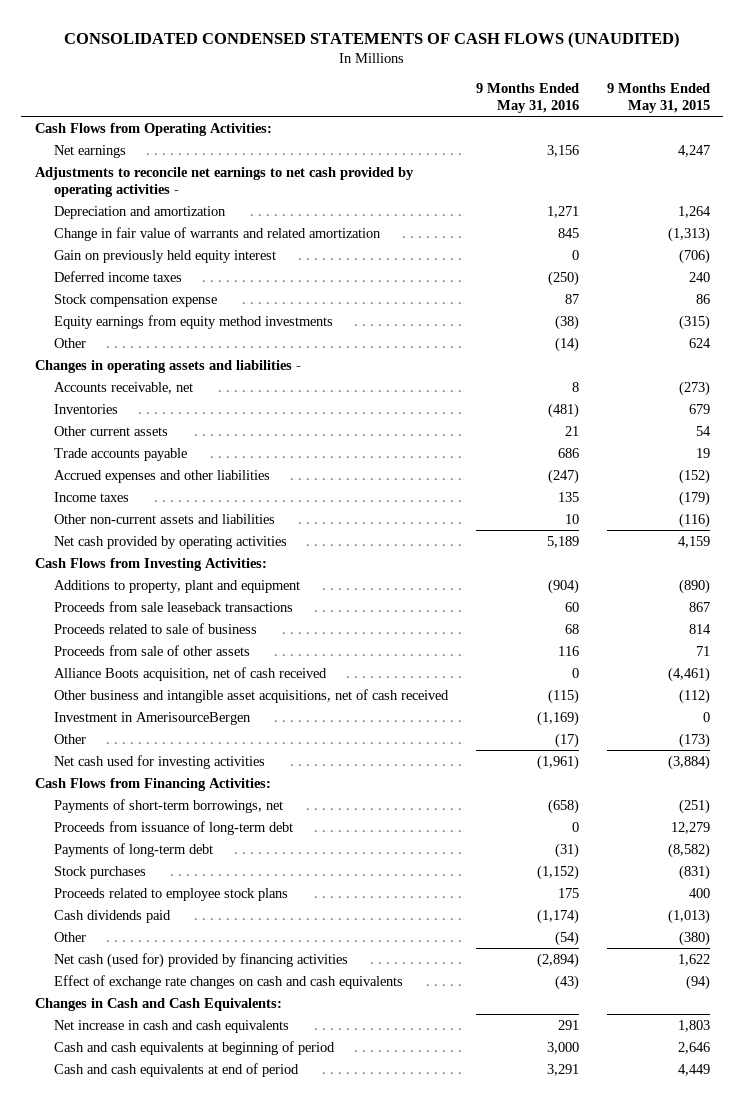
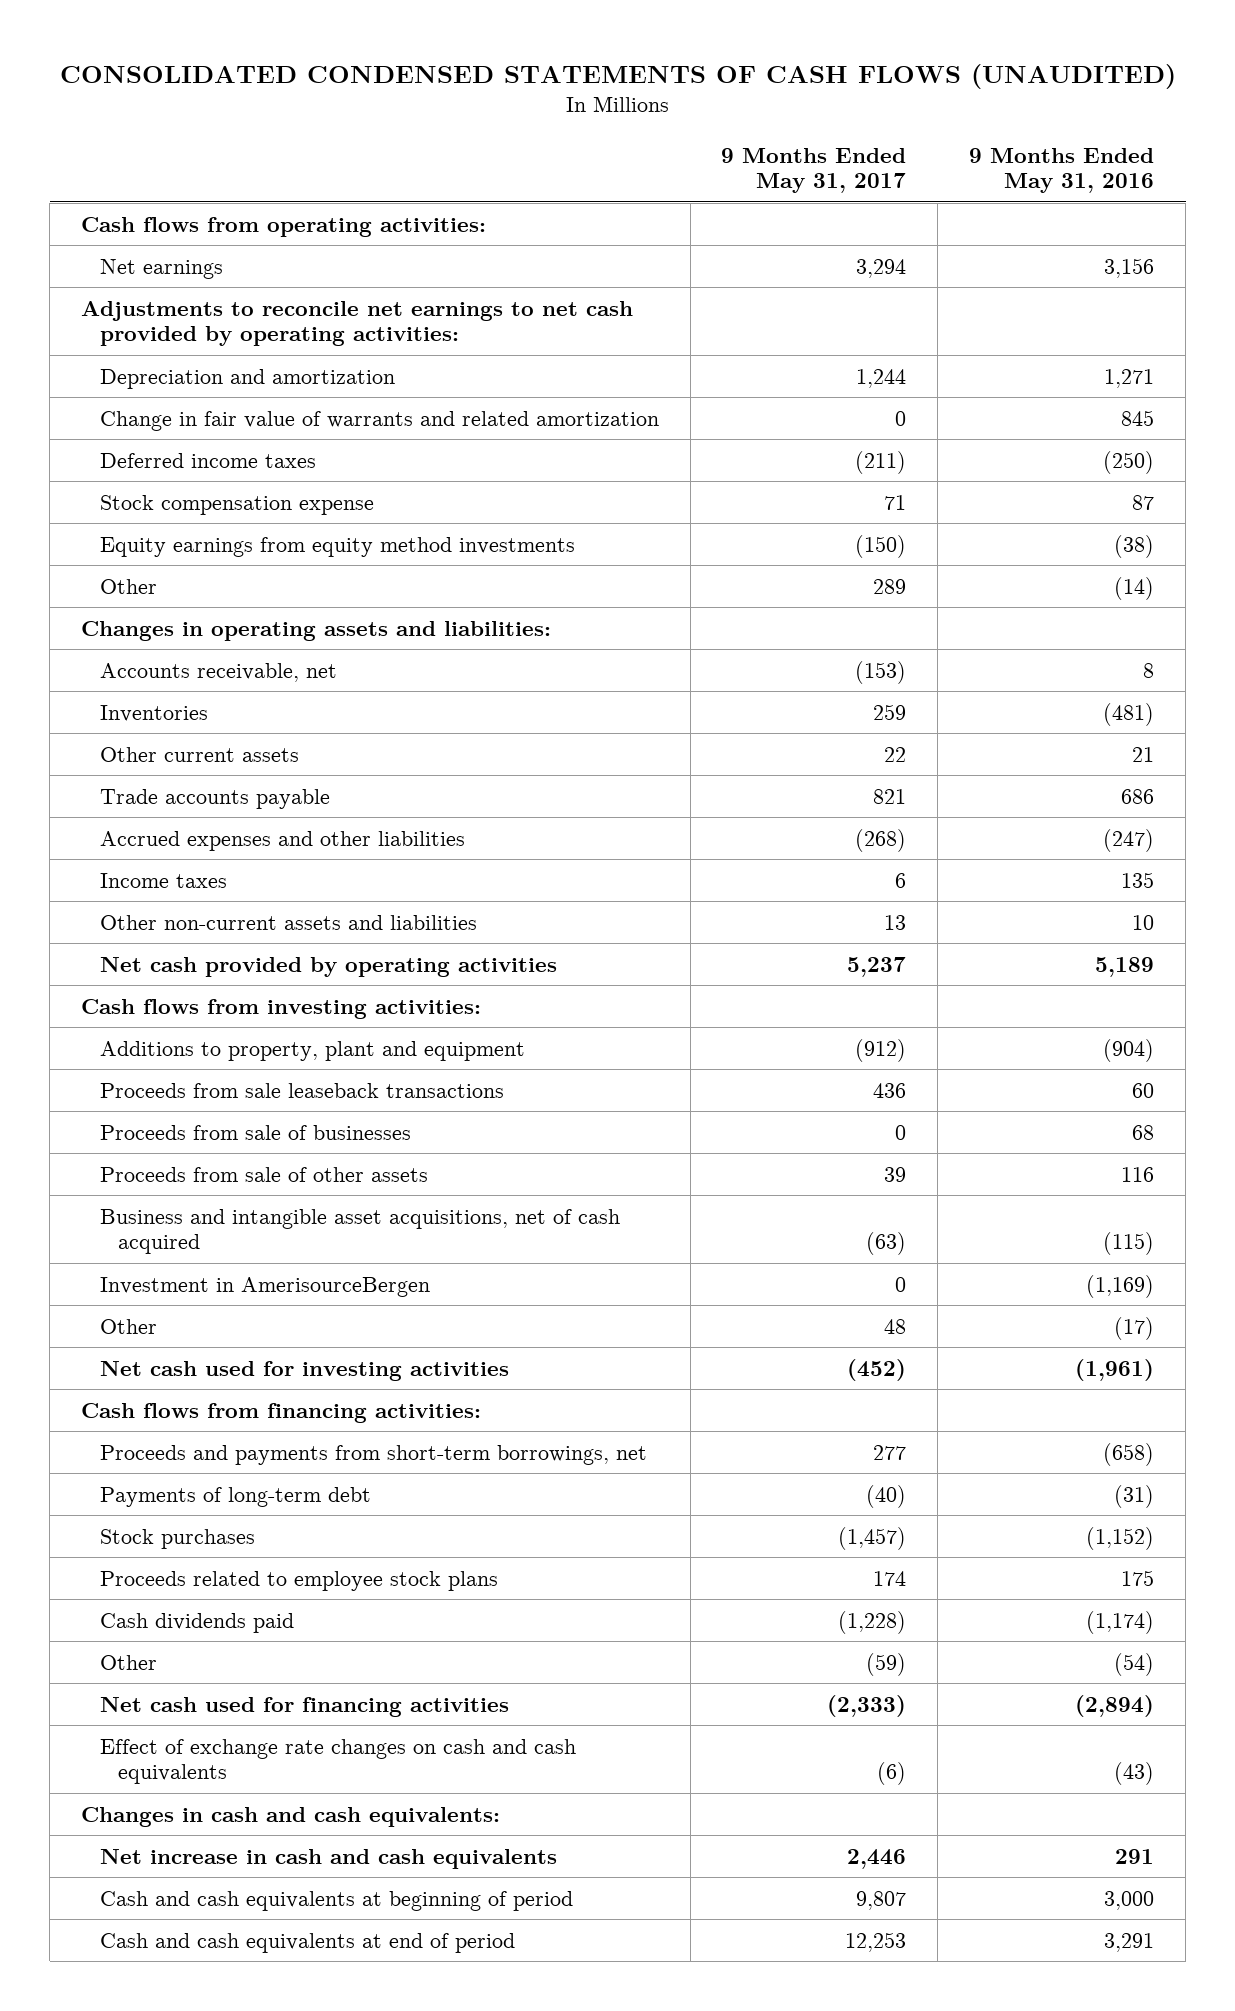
- | 9 Months Ended May 31, 2016 | 9 Months Ended May 31, 2015
+ | 9 Months Ended May 31, 2017 | 9 Months Ended May 31, 2016
- Cash Flows from Operating Activities:
+ Cash flows from operating activities:
- Adjustments to reconcile net earnings to net cash provided by operating activities -
+ Adjustments to reconcile net earnings to net cash provided by operating activities:
- Gain on previously held equity interest | 0 | (706)
- Changes in operating assets and liabilities -
+ Changes in operating assets and liabilities:
- Cash Flows from Investing Activities:
+ Cash flows from investing activities:
- Proceeds related to sale of business | 68 | 814
+ Proceeds from sale of businesses | 0 | 68
- Alliance Boots acquisition, net of cash received | 0 | (4,461)
- Other business and intangible asset acquisitions, net of cash received | (115) | (112)
+ Business and intangible asset acquisitions, net of cash acquired | (63) | (115)
- Cash Flows from Financing Activities:
- Payments of short-term borrowings, net | (658) | (251)
- Proceeds from issuance of long-term debt | 0 | 12,279
+ Cash flows from financing activities:
+ Proceeds and payments from short-term borrowings, net | 277 | (658)
- Net cash (used for) provided by financing activities | (2,894) | 1,622
+ Net cash used for financing activities | (2,333) | (2,894)
- Changes in Cash and Cash Equivalents:
+ Changes in cash and cash equivalents:

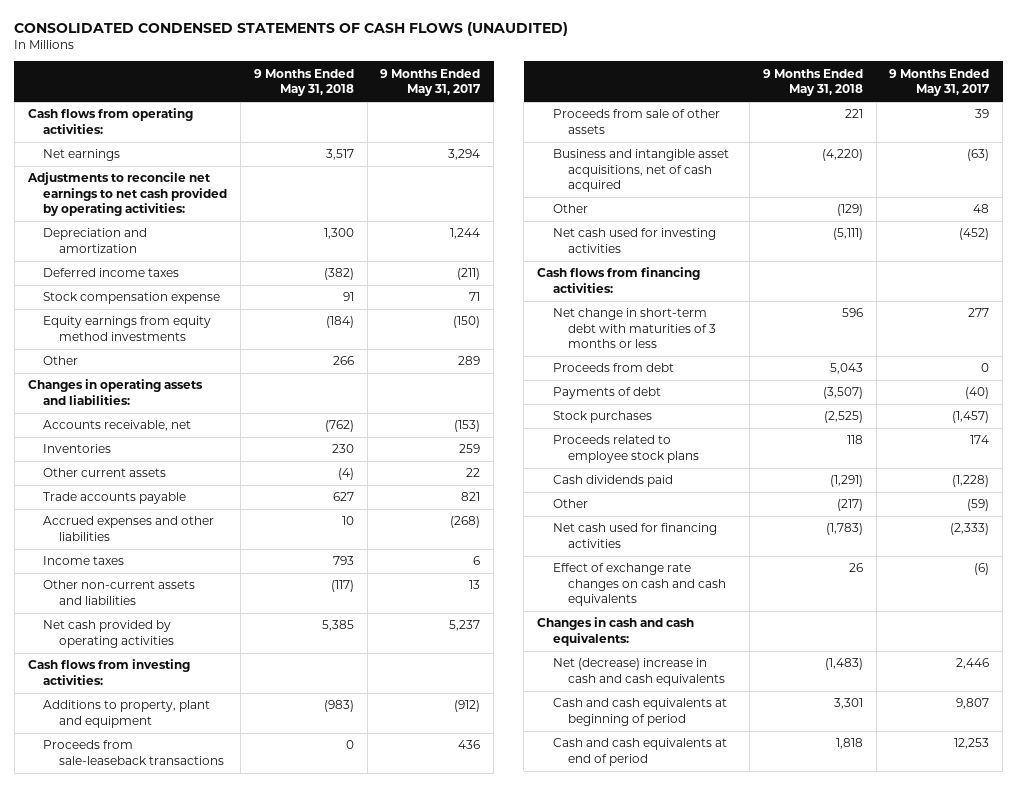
- | 9 Months Ended May 31, 2017 | 9 Months Ended May 31, 2016
+ | 9 Months Ended May 31, 2018 | 9 Months Ended May 31, 2017
- Change in fair value of warrants and related amortization | 0 | 845
- Proceeds from sale leaseback transactions | 436 | 60
- Proceeds from sale of businesses | 0 | 68
+ Proceeds from sale-leaseback transactions | 0 | 436
- Investment in AmerisourceBergen | 0 | (1,169)
- Proceeds and payments from short-term borrowings, net | 277 | (658)
- Payments of long-term debt | (40) | (31)
+ Net change in short-term debt with maturities of 3 months or less | 596 | 277
+ Proceeds from debt | 5,043 | 0
+ Payments of debt | (3,507) | (40)
- Net increase in cash and cash equivalents | 2,446 | 291
+ Net (decrease) increase in cash and cash equivalents | (1,483) | 2,446

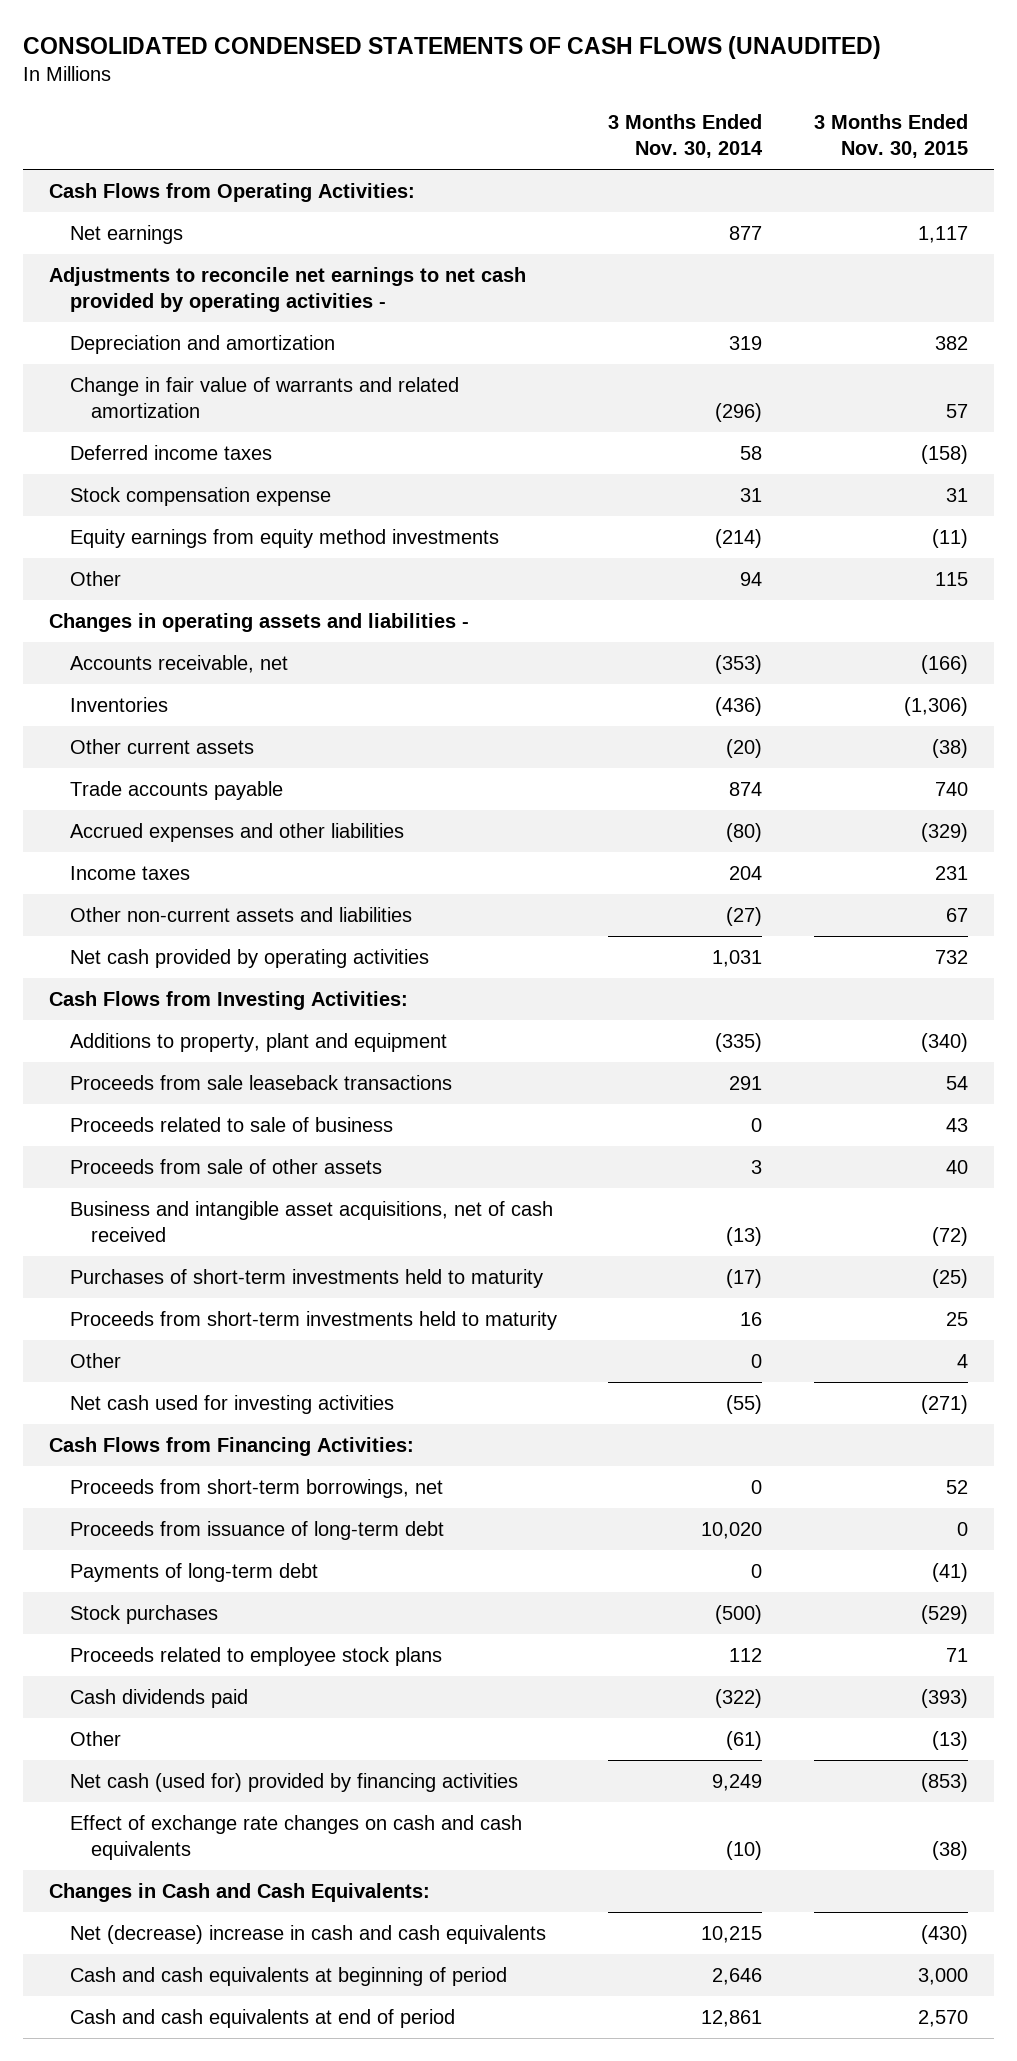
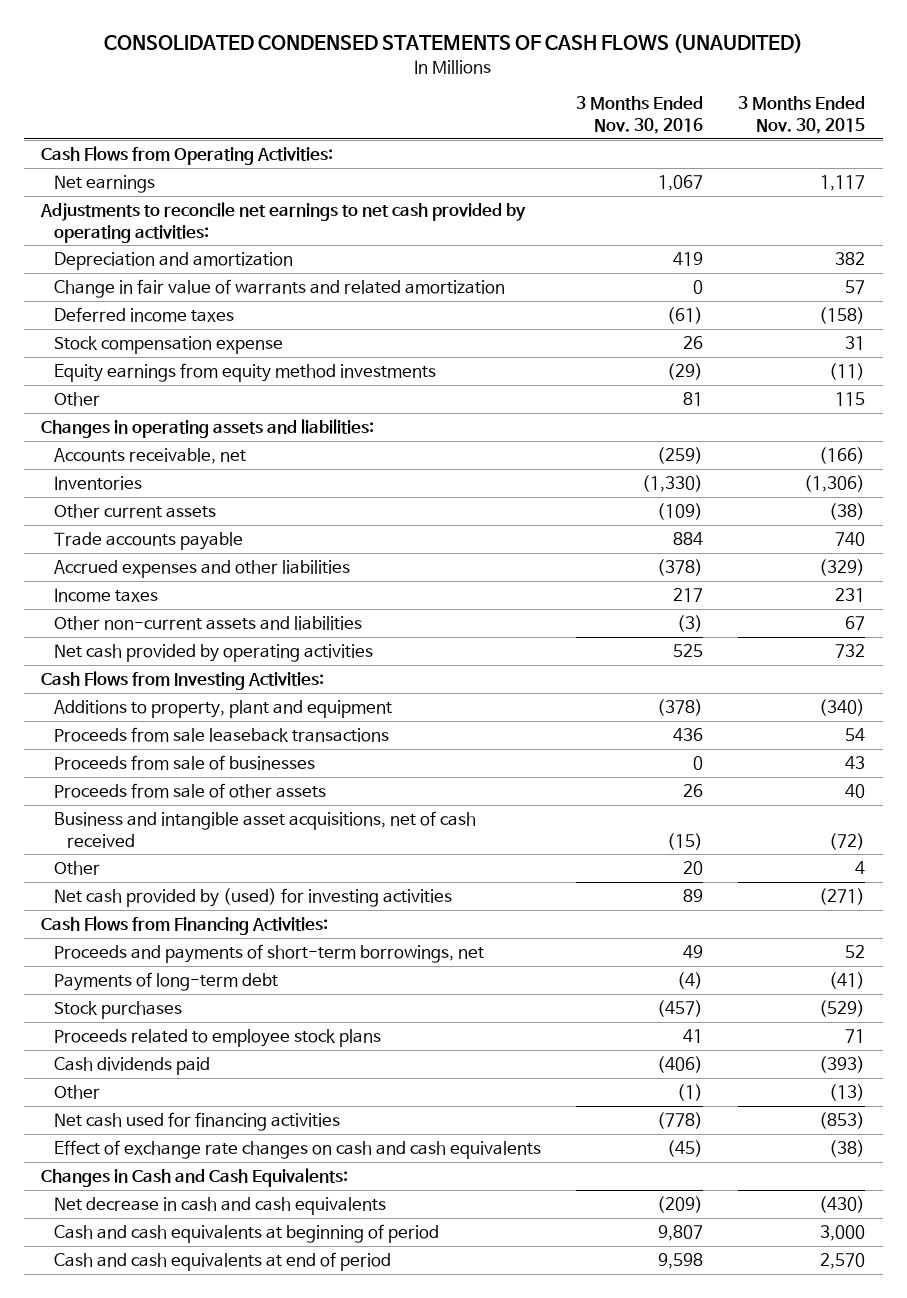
- | 3 Months Ended Nov. 30, 2014 | 3 Months Ended Nov. 30, 2015
+ | 3 Months Ended Nov. 30, 2016 | 3 Months Ended Nov. 30, 2015
- Adjustments to reconcile net earnings to net cash provided by operating activities -
+ Adjustments to reconcile net earnings to net cash provided by operating activities:
- Changes in operating assets and liabilities -
+ Changes in operating assets and liabilities:
- Proceeds related to sale of business | 0 | 43
+ Proceeds from sale of businesses | 0 | 43
- Purchases of short-term investments held to maturity | (17) | (25)
- Proceeds from short-term investments held to maturity | 16 | 25
- Net cash used for investing activities | (55) | (271)
+ Net cash provided by (used) for investing activities | 89 | (271)
- Proceeds from short-term borrowings, net | 0 | 52
- Proceeds from issuance of long-term debt | 10,020 | 0
+ Proceeds and payments of short-term borrowings, net | 49 | 52
- Net cash (used for) provided by financing activities | 9,249 | (853)
+ Net cash used for financing activities | (778) | (853)
- Net (decrease) increase in cash and cash equivalents | 10,215 | (430)
+ Net decrease in cash and cash equivalents | (209) | (430)

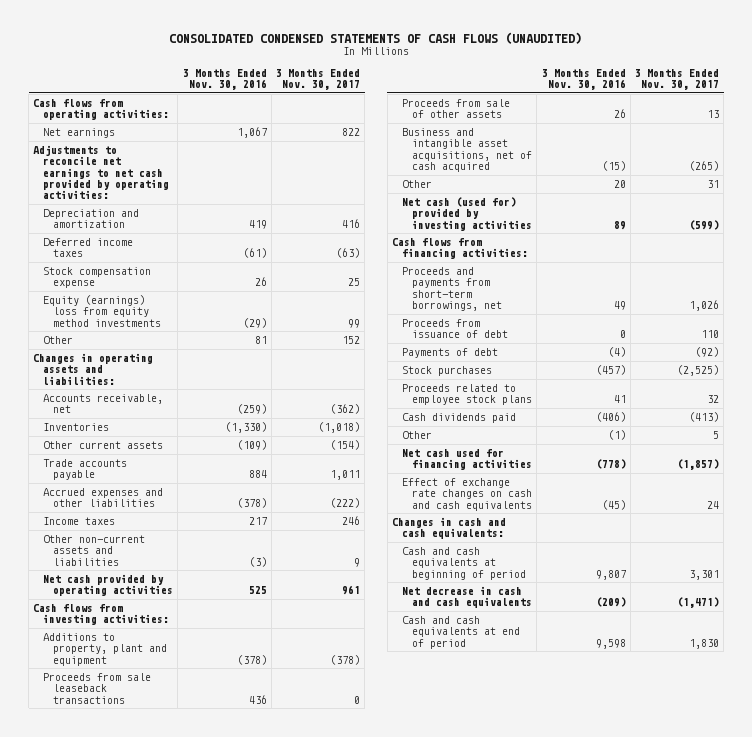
- | 3 Months Ended Nov. 30, 2016 | 3 Months Ended Nov. 30, 2015
+ | 3 Months Ended Nov. 30, 2016 | 3 Months Ended Nov. 30, 2017
- Cash Flows from Operating Activities:
+ Cash flows from operating activities:
- Change in fair value of warrants and related amortization | 0 | 57
- Equity earnings from equity method investments | (29) | (11)
+ Equity (earnings) loss from equity method investments | (29) | 99
- Cash Flows from Investing Activities:
+ Cash flows from investing activities:
- Proceeds from sale of businesses | 0 | 43
- Business and intangible asset acquisitions, net of cash received | (15) | (72)
+ Business and intangible asset acquisitions, net of cash acquired | (15) | (265)
- Net cash provided by (used) for investing activities | 89 | (271)
- Cash Flows from Financing Activities:
- Proceeds and payments of short-term borrowings, net | 49 | 52
- Payments of long-term debt | (4) | (41)
+ Net cash (used for) provided by investing activities | 89 | (599)
+ Cash flows from financing activities:
+ Proceeds and payments from short-term borrowings, net | 49 | 1,026
+ Proceeds from issuance of debt | 0 | 110
+ Payments of debt | (4) | (92)
- Changes in Cash and Cash Equivalents:
+ Changes in cash and cash equivalents:
moved down: Net decrease in cash and cash equivalents | (209) | (1,471)

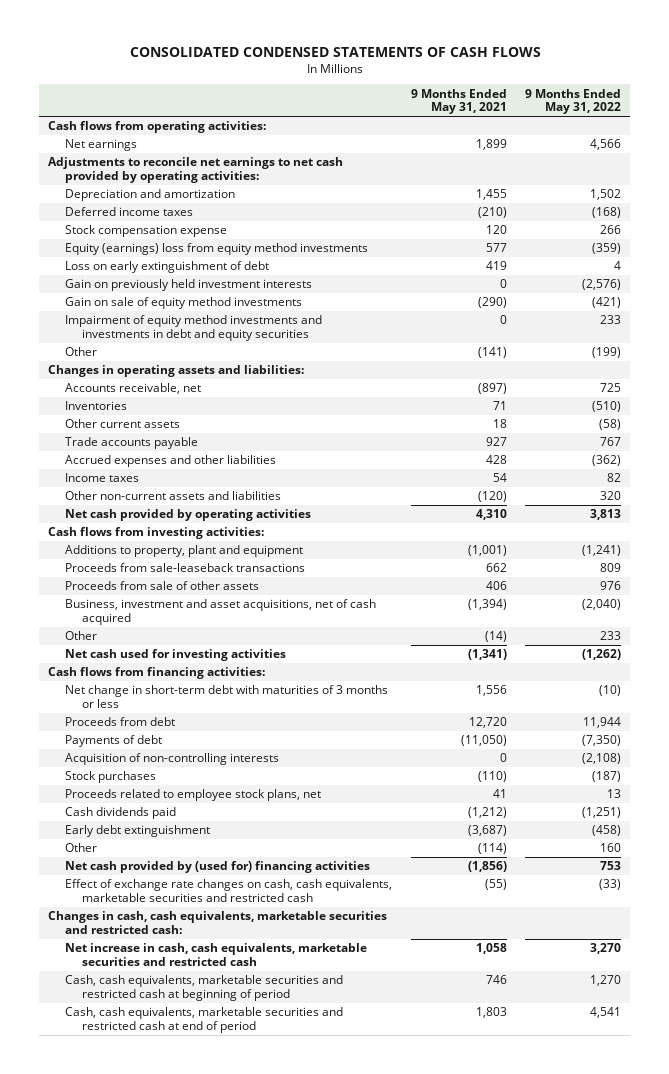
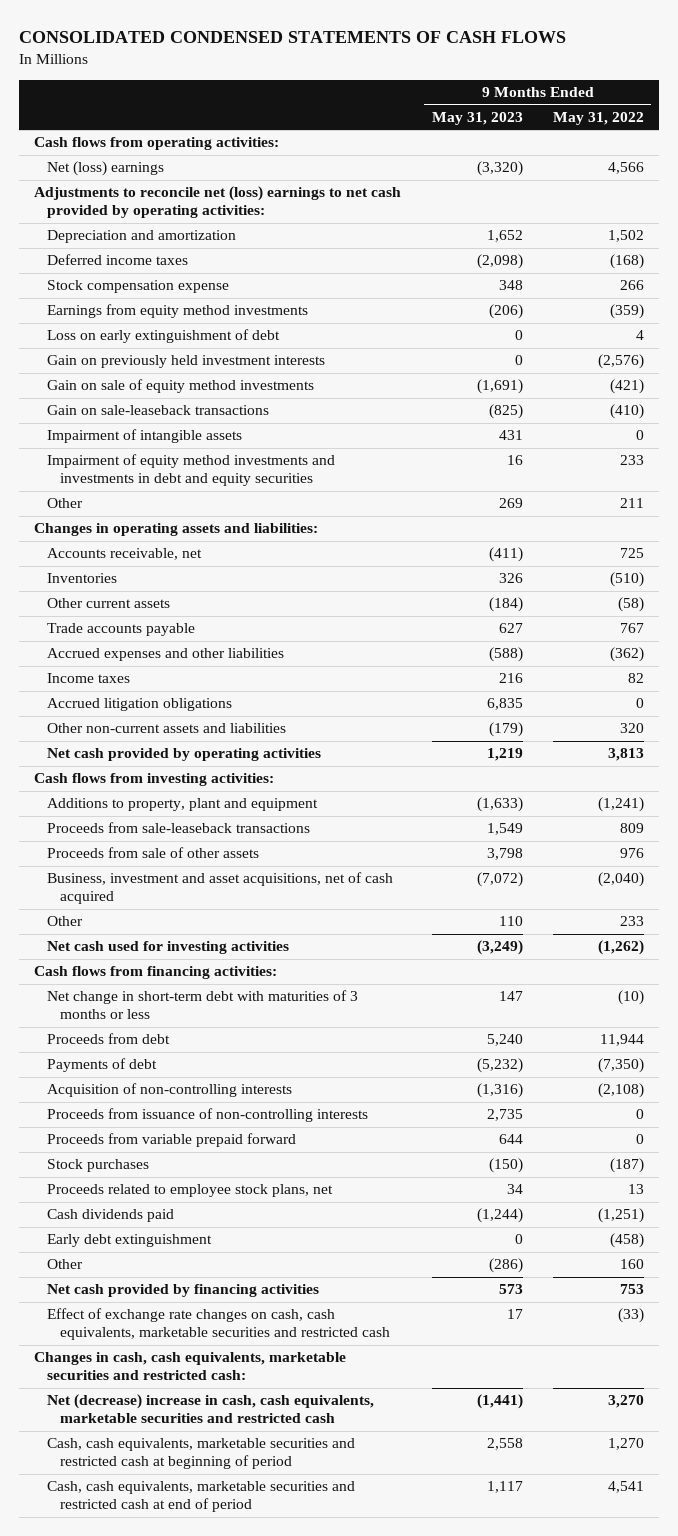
- | 9 Months Ended May 31, 2021 | 9 Months Ended May 31, 2022
+ | 9 Months Ended May 31, 2023 | 9 Months Ended May 31, 2022
- Net earnings | 1,899 | 4,566
- Adjustments to reconcile net earnings to net cash provided by operating activities:
+ Net (loss) earnings | (3,320) | 4,566
+ Adjustments to reconcile net (loss) earnings to net cash provided by operating activities:
- Equity (earnings) loss from equity method investments | 577 | (359)
+ Earnings from equity method investments | (206) | (359)
+ Gain on sale-leaseback transactions | (825) | (410)
+ Impairment of intangible assets | 431 | 0
- Other | (141) | (199)
+ Other | 269 | 211
+ Accrued litigation obligations | 6,835 | 0
+ Proceeds from issuance of non-controlling interests | 2,735 | 0
+ Proceeds from variable prepaid forward | 644 | 0
- Net cash provided by (used for) financing activities | (1,856) | 753
+ Net cash provided by financing activities | 573 | 753
- Net increase in cash, cash equivalents, marketable securities and restricted cash | 1,058 | 3,270
+ Net (decrease) increase in cash, cash equivalents, marketable securities and restricted cash | (1,441) | 3,270

